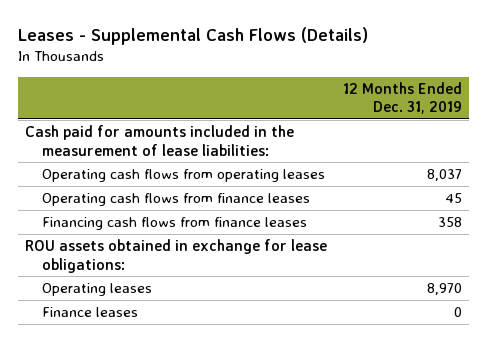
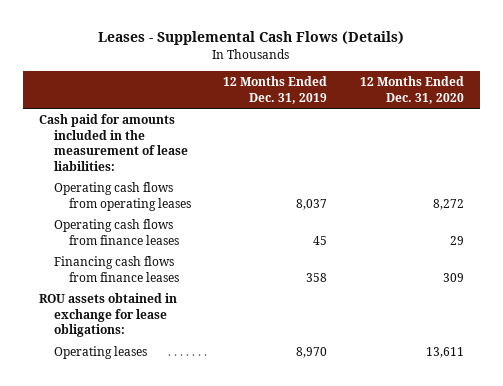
- | 12 Months Ended Dec. 31, 2019
+ | 12 Months Ended Dec. 31, 2019 | 12 Months Ended Dec. 31, 2020
- Finance leases | 0

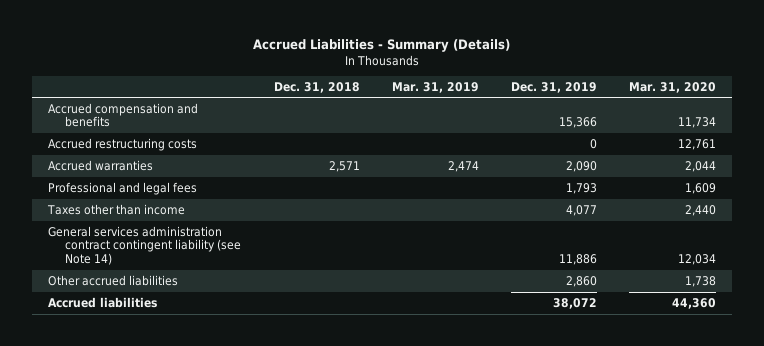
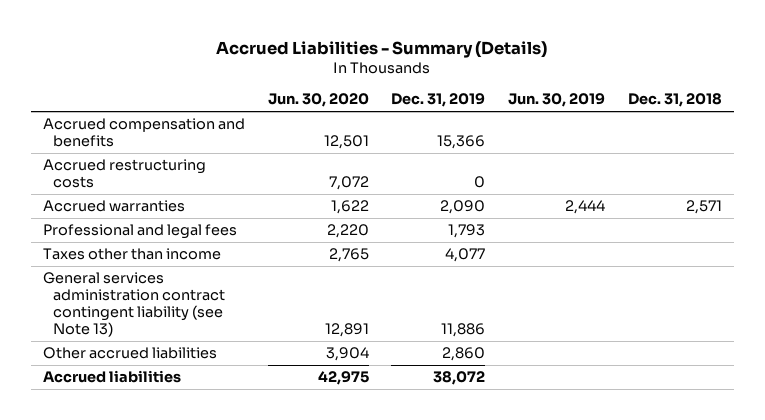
- | Dec. 31, 2018 | Mar. 31, 2019 | Dec. 31, 2019 | Mar. 31, 2020
+ | Jun. 30, 2020 | Dec. 31, 2019 | Jun. 30, 2019 | Dec. 31, 2018
- General services administration contract contingent liability (see Note 14) | | | 11,886 | 12,034
+ General services administration contract contingent liability (see Note 13) | 12,891 | 11,886 | |

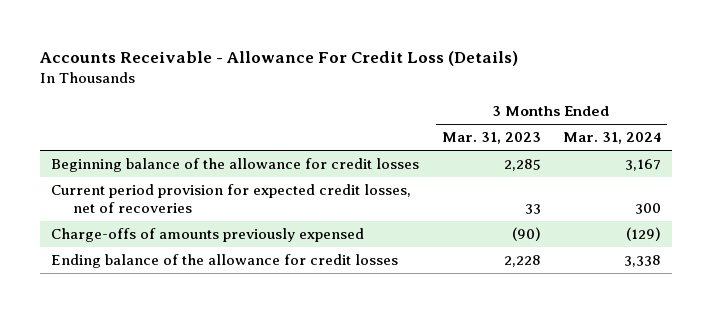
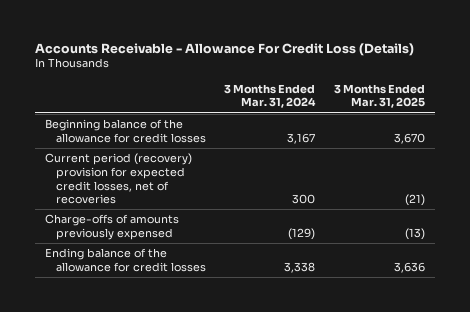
- | 3 Months Ended Mar. 31, 2023 | 3 Months Ended Mar. 31, 2024
+ | 3 Months Ended Mar. 31, 2024 | 3 Months Ended Mar. 31, 2025
- Current period provision for expected credit losses, net of recoveries | 33 | 300
+ Current period (recovery) provision for expected credit losses, net of recoveries | 300 | (21)

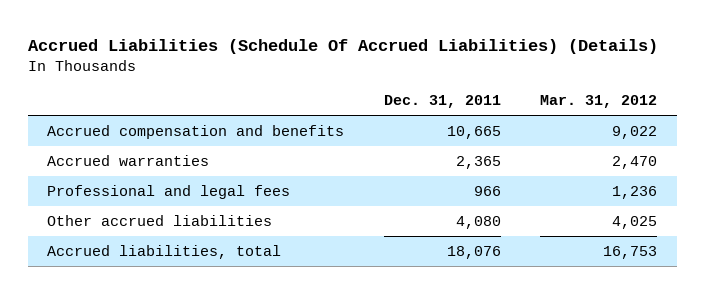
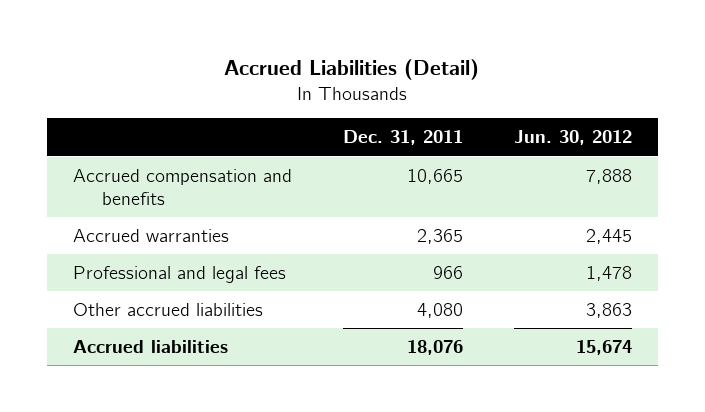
- Accrued Liabilities (Schedule Of Accrued Liabilities) (Details)
+ Accrued Liabilities (Detail)
- | Dec. 31, 2011 | Mar. 31, 2012
+ | Dec. 31, 2011 | Jun. 30, 2012
- Accrued liabilities, total | 18,076 | 16,753
+ Accrued liabilities | 18,076 | 15,674

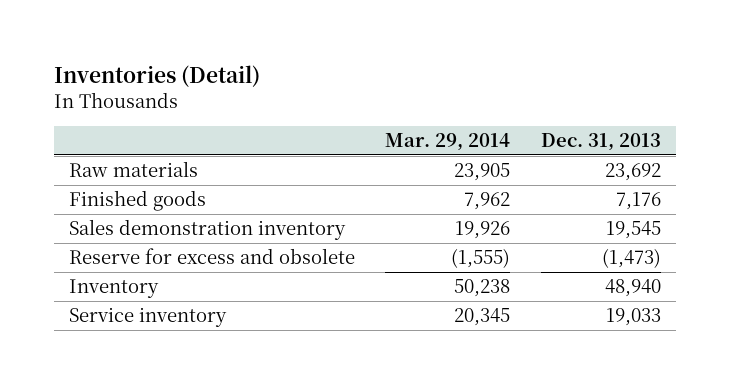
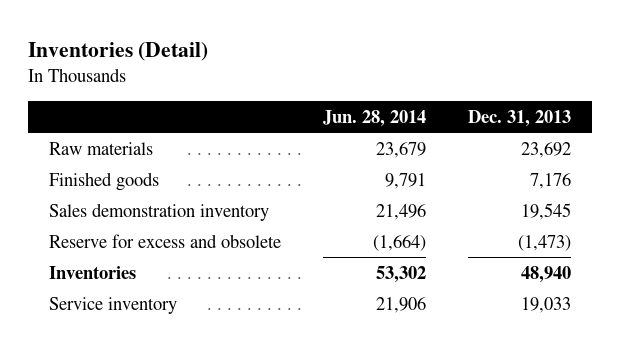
- | Mar. 29, 2014 | Dec. 31, 2013
+ | Jun. 28, 2014 | Dec. 31, 2013
- Inventory | 50,238 | 48,940
+ Inventories | 53,302 | 48,940

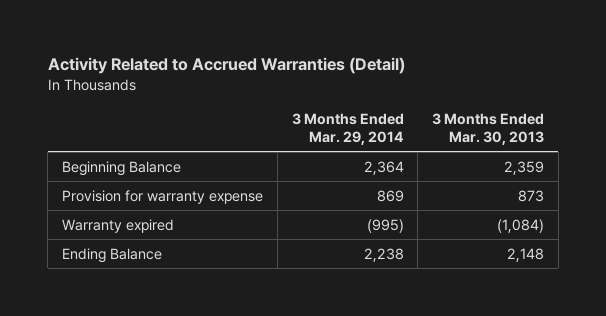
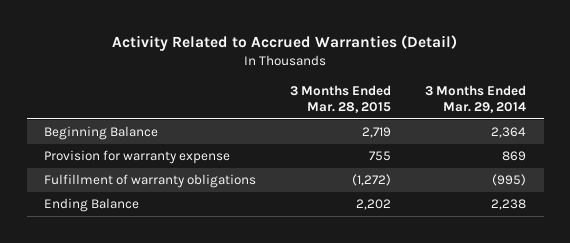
- | 3 Months Ended Mar. 29, 2014 | 3 Months Ended Mar. 30, 2013
+ | 3 Months Ended Mar. 28, 2015 | 3 Months Ended Mar. 29, 2014
- Warranty expired | (995) | (1,084)
+ Fulfillment of warranty obligations | (1,272) | (995)

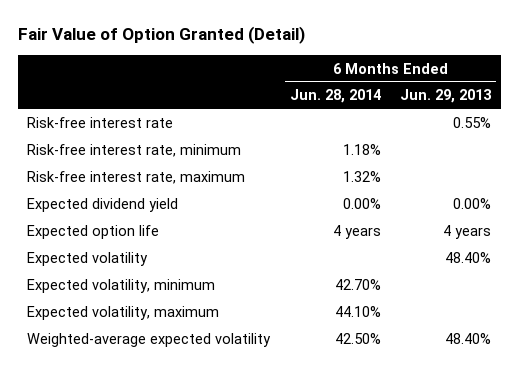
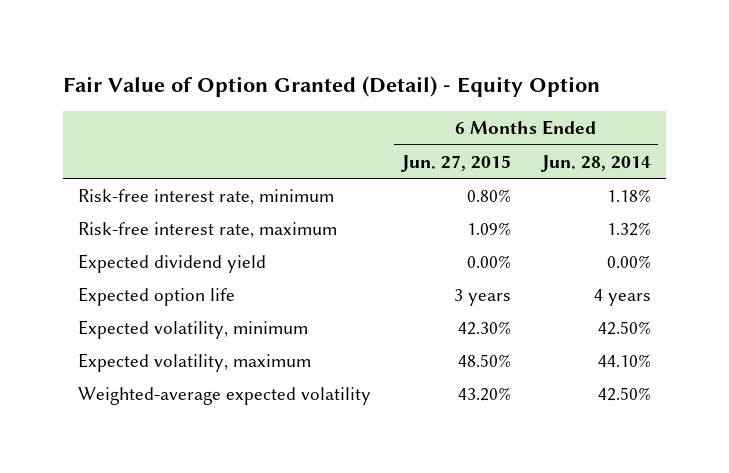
- Fair Value of Option Granted (Detail)
+ Fair Value of Option Granted (Detail) - Equity Option
- | 6 Months Ended Jun. 28, 2014 | 6 Months Ended Jun. 29, 2013
+ | 6 Months Ended Jun. 27, 2015 | 6 Months Ended Jun. 28, 2014
- Risk-free interest rate | | 0.55%
- Expected volatility | | 48.40%
- Expected volatility, minimum | 42.70% |
+ Expected volatility, minimum | 42.30% | 42.50%

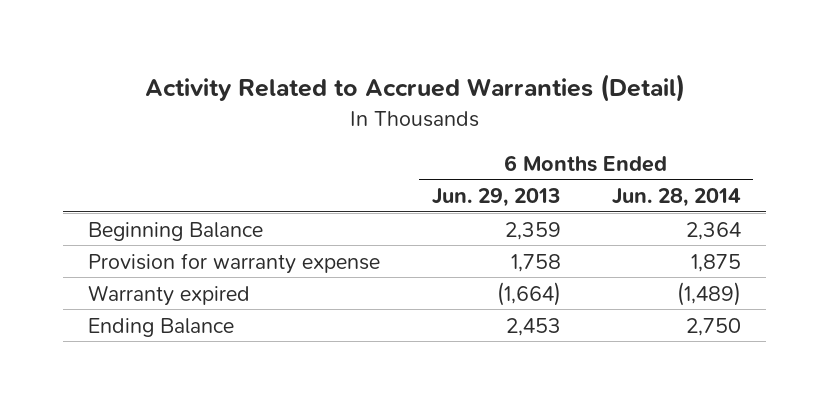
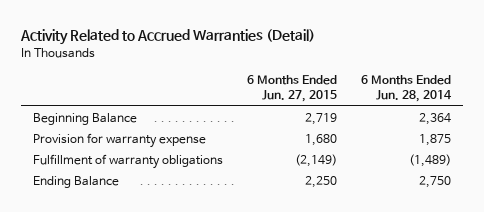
- | 6 Months Ended Jun. 29, 2013 | 6 Months Ended Jun. 28, 2014
+ | 6 Months Ended Jun. 27, 2015 | 6 Months Ended Jun. 28, 2014
- Warranty expired | (1,664) | (1,489)
+ Fulfillment of warranty obligations | (2,149) | (1,489)

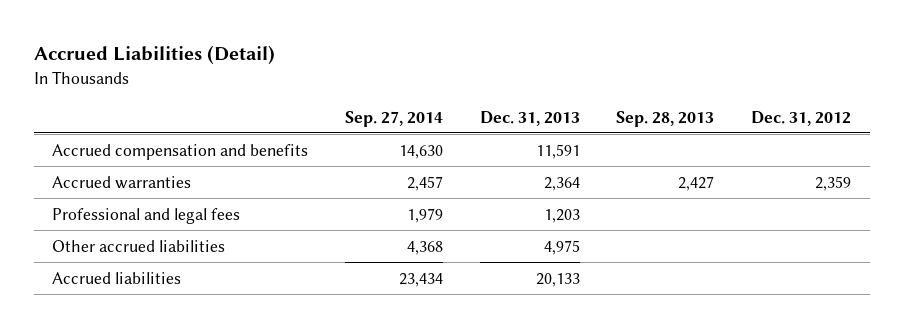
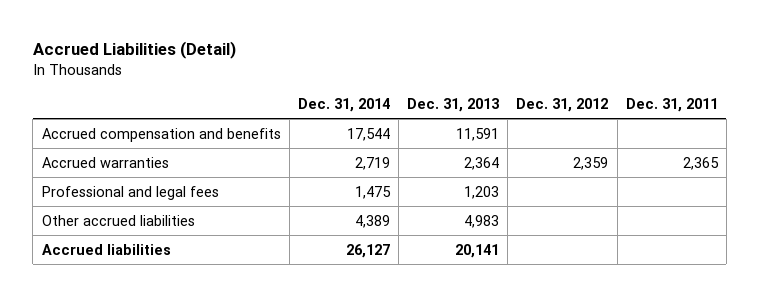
- | Sep. 27, 2014 | Dec. 31, 2013 | Sep. 28, 2013 | Dec. 31, 2012
+ | Dec. 31, 2014 | Dec. 31, 2013 | Dec. 31, 2012 | Dec. 31, 2011
- Other accrued liabilities | 4,368 | 4,975 | |
- Accrued liabilities | 23,434 | 20,133 | |
+ Other accrued liabilities | 4,389 | 4,983 | |
+ Accrued liabilities | 26,127 | 20,141 | |

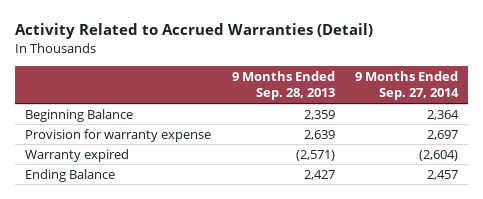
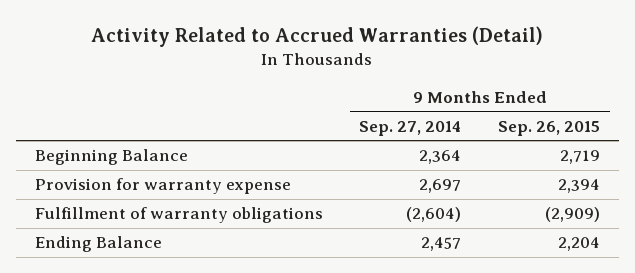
- | 9 Months Ended Sep. 28, 2013 | 9 Months Ended Sep. 27, 2014
+ | 9 Months Ended Sep. 27, 2014 | 9 Months Ended Sep. 26, 2015
- Warranty expired | (2,571) | (2,604)
+ Fulfillment of warranty obligations | (2,604) | (2,909)

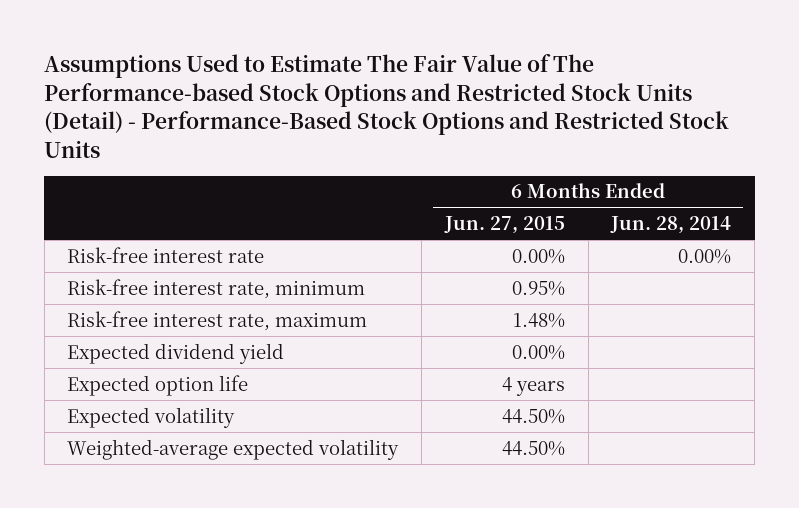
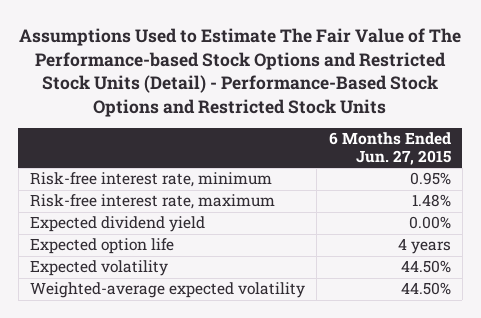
- | 6 Months Ended Jun. 27, 2015 | 6 Months Ended Jun. 28, 2014
+ | 6 Months Ended Jun. 27, 2015
- Risk-free interest rate | 0.00% | 0.00%

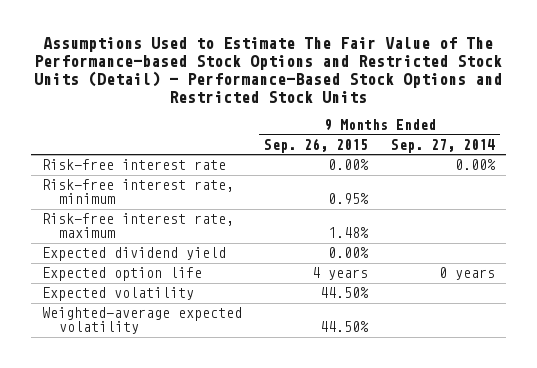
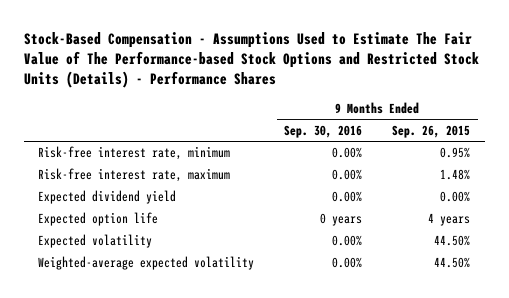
- Assumptions Used to Estimate The Fair Value of The Performance-based Stock Options and Restricted Stock Units (Detail) - Performance-Based Stock Options and Restricted Stock Units
+ Stock-Based Compensation - Assumptions Used to Estimate The Fair Value of The Performance-based Stock Options and Restricted Stock Units (Details) - Performance Shares
- | 9 Months Ended Sep. 26, 2015 | 9 Months Ended Sep. 27, 2014
+ | 9 Months Ended Sep. 30, 2016 | 9 Months Ended Sep. 26, 2015
- Risk-free interest rate | 0.00% | 0.00%

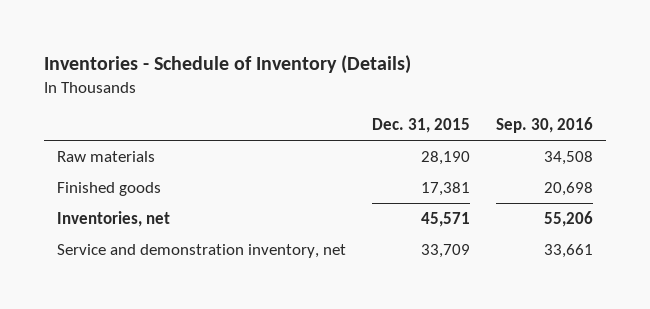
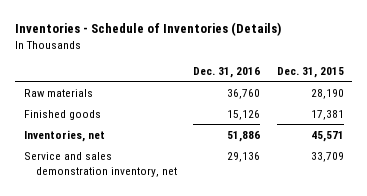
- Inventories - Schedule of Inventory (Details)
+ Inventories - Schedule of Inventories (Details)
- | Dec. 31, 2015 | Sep. 30, 2016
+ | Dec. 31, 2016 | Dec. 31, 2015
- Service and demonstration inventory, net | 33,709 | 33,661
+ Service and sales demonstration inventory, net | 29,136 | 33,709

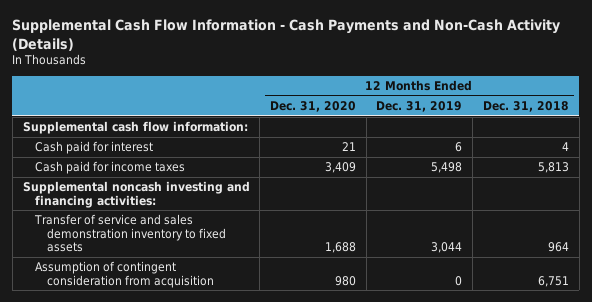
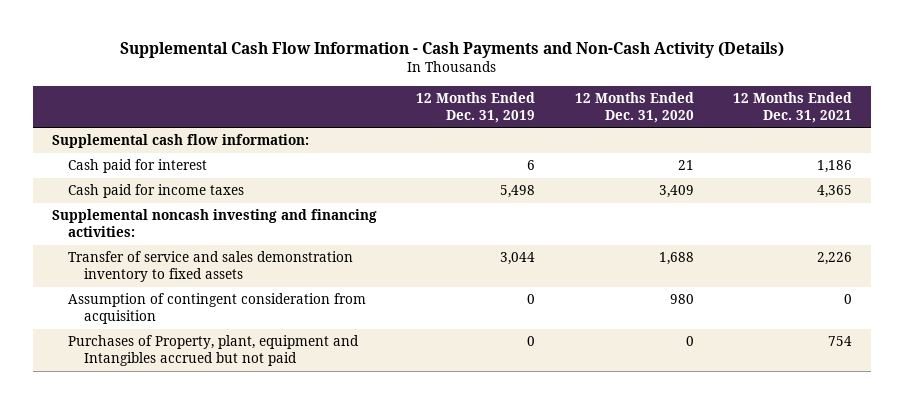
- | 12 Months Ended Dec. 31, 2020 | 12 Months Ended Dec. 31, 2019 | 12 Months Ended Dec. 31, 2018
+ | 12 Months Ended Dec. 31, 2019 | 12 Months Ended Dec. 31, 2020 | 12 Months Ended Dec. 31, 2021
+ Purchases of Property, plant, equipment and Intangibles accrued but not paid | 0 | 0 | 754

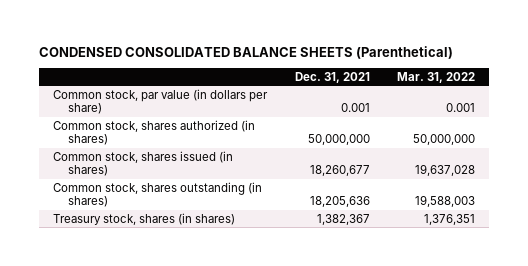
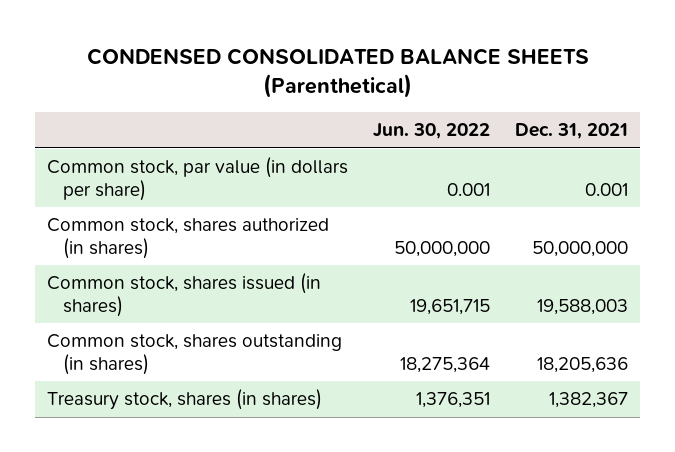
- | Dec. 31, 2021 | Mar. 31, 2022
+ | Jun. 30, 2022 | Dec. 31, 2021
- Common stock, shares issued (in shares) | 18,260,677 | 19,637,028
+ Common stock, shares issued (in shares) | 19,651,715 | 19,588,003

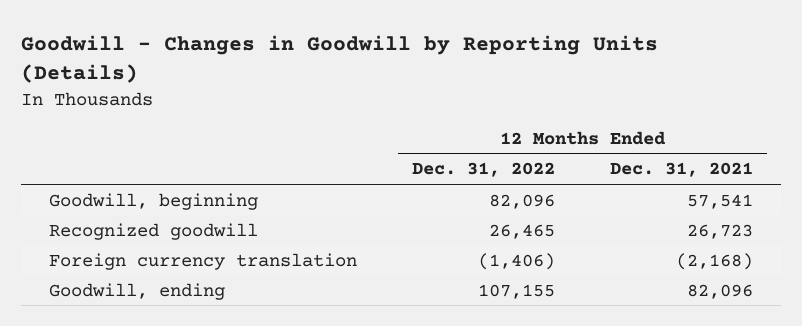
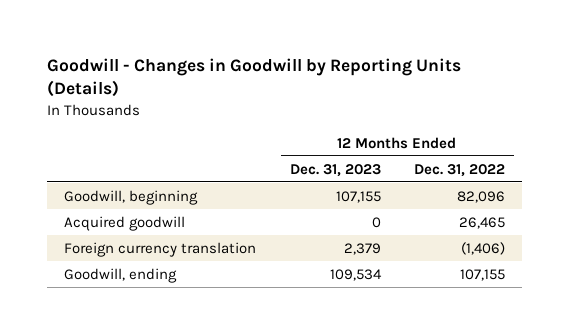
- | 12 Months Ended Dec. 31, 2022 | 12 Months Ended Dec. 31, 2021
+ | 12 Months Ended Dec. 31, 2023 | 12 Months Ended Dec. 31, 2022
- Recognized goodwill | 26,465 | 26,723
+ Acquired goodwill | 0 | 26,465

